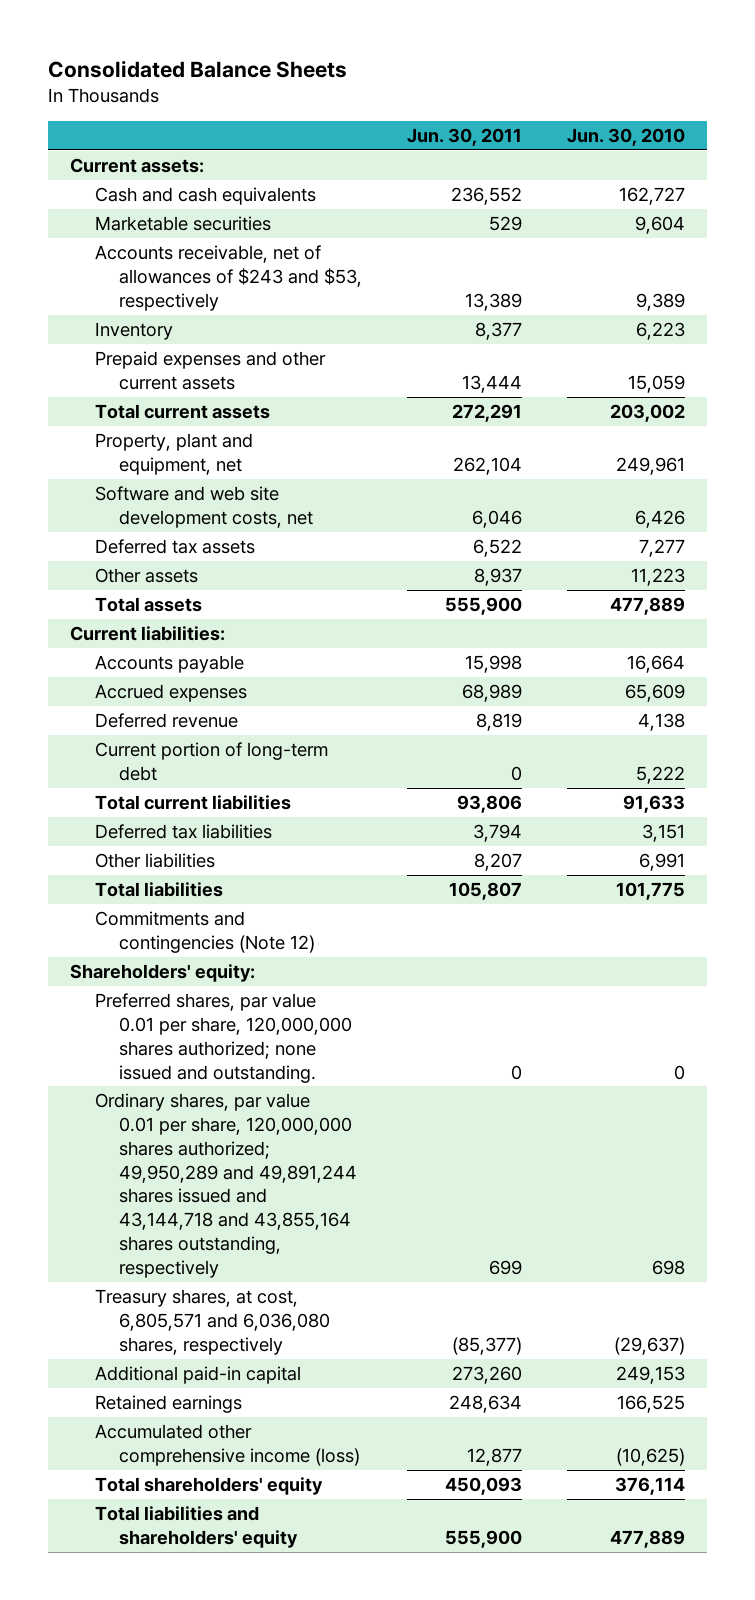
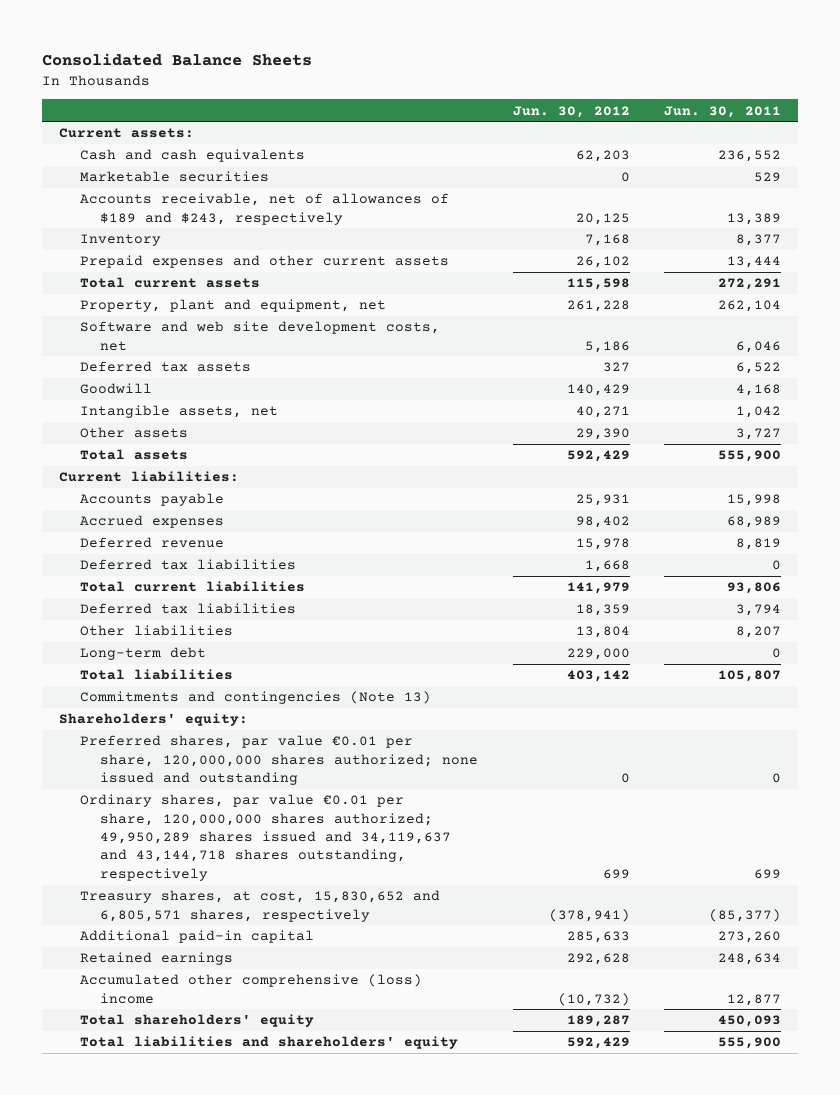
- | Jun. 30, 2011 | Jun. 30, 2010
+ | Jun. 30, 2012 | Jun. 30, 2011
- Accounts receivable, net of allowances of $243 and $53, respectively | 13,389 | 9,389
+ Accounts receivable, net of allowances of $189 and $243, respectively | 20,125 | 13,389
- Other assets | 8,937 | 11,223
+ Goodwill | 140,429 | 4,168
+ Intangible assets, net | 40,271 | 1,042
+ Other assets | 29,390 | 3,727
- Current portion of long-term debt | 0 | 5,222
+ Deferred tax liabilities | 1,668 | 0
+ Long-term debt | 229,000 | 0
- Commitments and contingencies (Note 12)
+ Commitments and contingencies (Note 13)
- Preferred shares, par value 0.01 per share, 120,000,000 shares authorized; none issued and outstanding. | 0 | 0
- Ordinary shares, par value 0.01 per share, 120,000,000 shares authorized; 49,950,289 and 49,891,244 shares issued and 43,144,718 and 43,855,164 shares outstanding, respectively | 699 | 698
- Treasury shares, at cost, 6,805,571 and 6,036,080 shares, respectively | (85,377) | (29,637)
+ Preferred shares, par value €0.01 per share, 120,000,000 shares authorized; none issued and outstanding | 0 | 0
+ Ordinary shares, par value €0.01 per share, 120,000,000 shares authorized; 49,950,289 shares issued and 34,119,637 and 43,144,718 shares outstanding, respectively | 699 | 699
+ Treasury shares, at cost, 15,830,652 and 6,805,571 shares, respectively | (378,941) | (85,377)
- Accumulated other comprehensive income (loss) | 12,877 | (10,625)
+ Accumulated other comprehensive (loss) income | (10,732) | 12,877

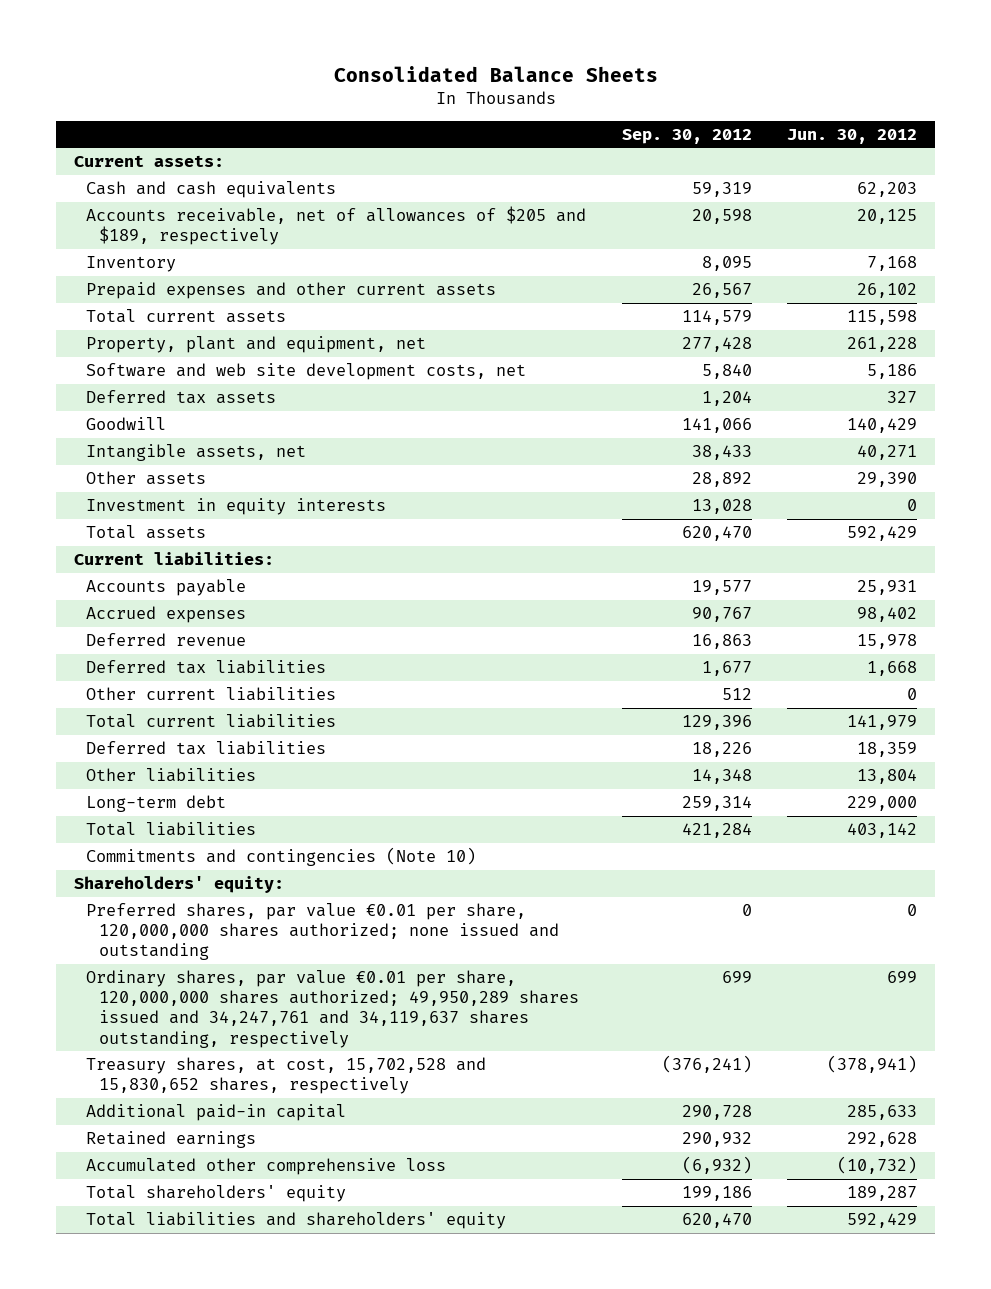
- | Jun. 30, 2012 | Jun. 30, 2011
+ | Sep. 30, 2012 | Jun. 30, 2012
- Marketable securities | 0 | 529
- Accounts receivable, net of allowances of $189 and $243, respectively | 20,125 | 13,389
+ Accounts receivable, net of allowances of $205 and $189, respectively | 20,598 | 20,125
+ Investment in equity interests | 13,028 | 0
+ Other current liabilities | 512 | 0
- Commitments and contingencies (Note 13)
+ Commitments and contingencies (Note 10)
- Ordinary shares, par value €0.01 per share, 120,000,000 shares authorized; 49,950,289 shares issued and 34,119,637 and 43,144,718 shares outstanding, respectively | 699 | 699
- Treasury shares, at cost, 15,830,652 and 6,805,571 shares, respectively | (378,941) | (85,377)
+ Ordinary shares, par value €0.01 per share, 120,000,000 shares authorized; 49,950,289 shares issued and 34,247,761 and 34,119,637 shares outstanding, respectively | 699 | 699
+ Treasury shares, at cost, 15,702,528 and 15,830,652 shares, respectively | (376,241) | (378,941)
- Accumulated other comprehensive (loss) income | (10,732) | 12,877
+ Accumulated other comprehensive loss | (6,932) | (10,732)

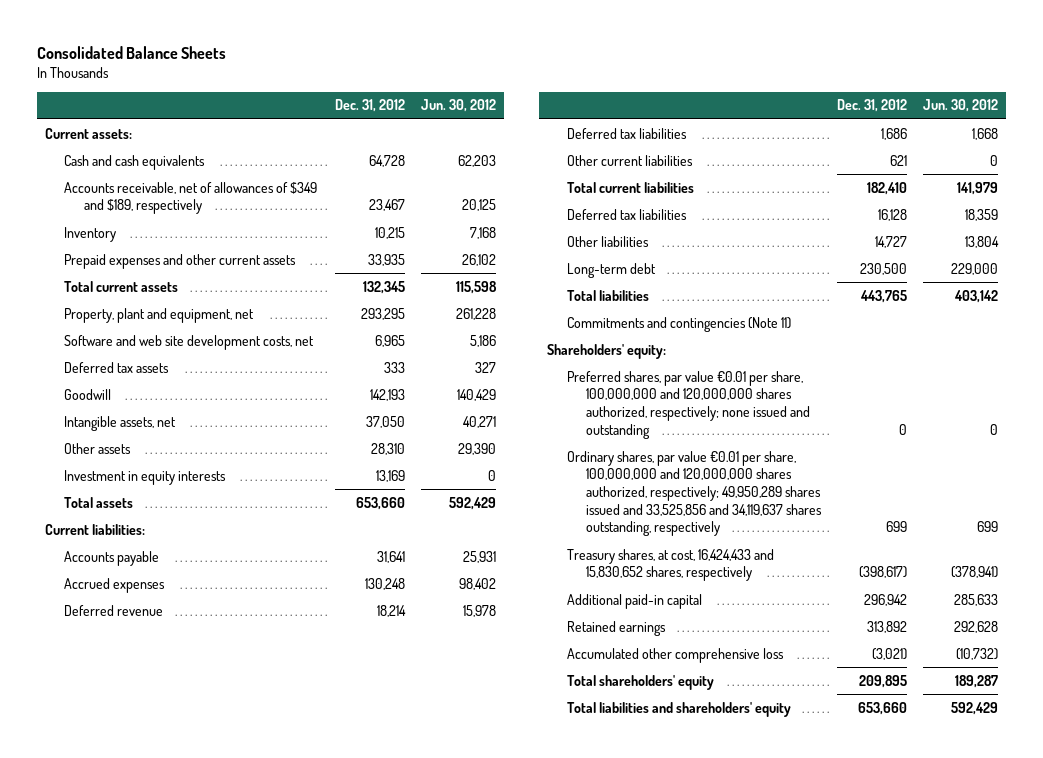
- | Sep. 30, 2012 | Jun. 30, 2012
+ | Dec. 31, 2012 | Jun. 30, 2012
- Accounts receivable, net of allowances of $205 and $189, respectively | 20,598 | 20,125
+ Accounts receivable, net of allowances of $349 and $189, respectively | 23,467 | 20,125
- Commitments and contingencies (Note 10)
+ Commitments and contingencies (Note 11)
- Preferred shares, par value €0.01 per share, 120,000,000 shares authorized; none issued and outstanding | 0 | 0
- Ordinary shares, par value €0.01 per share, 120,000,000 shares authorized; 49,950,289 shares issued and 34,247,761 and 34,119,637 shares outstanding, respectively | 699 | 699
- Treasury shares, at cost, 15,702,528 and 15,830,652 shares, respectively | (376,241) | (378,941)
+ Preferred shares, par value €0.01 per share, 100,000,000 and 120,000,000 shares authorized, respectively; none issued and outstanding | 0 | 0
+ Ordinary shares, par value €0.01 per share, 100,000,000 and 120,000,000 shares authorized, respectively; 49,950,289 shares issued and 33,525,856 and 34,119,637 shares outstanding, respectively | 699 | 699
+ Treasury shares, at cost, 16,424,433 and 15,830,652 shares, respectively | (398,617) | (378,941)

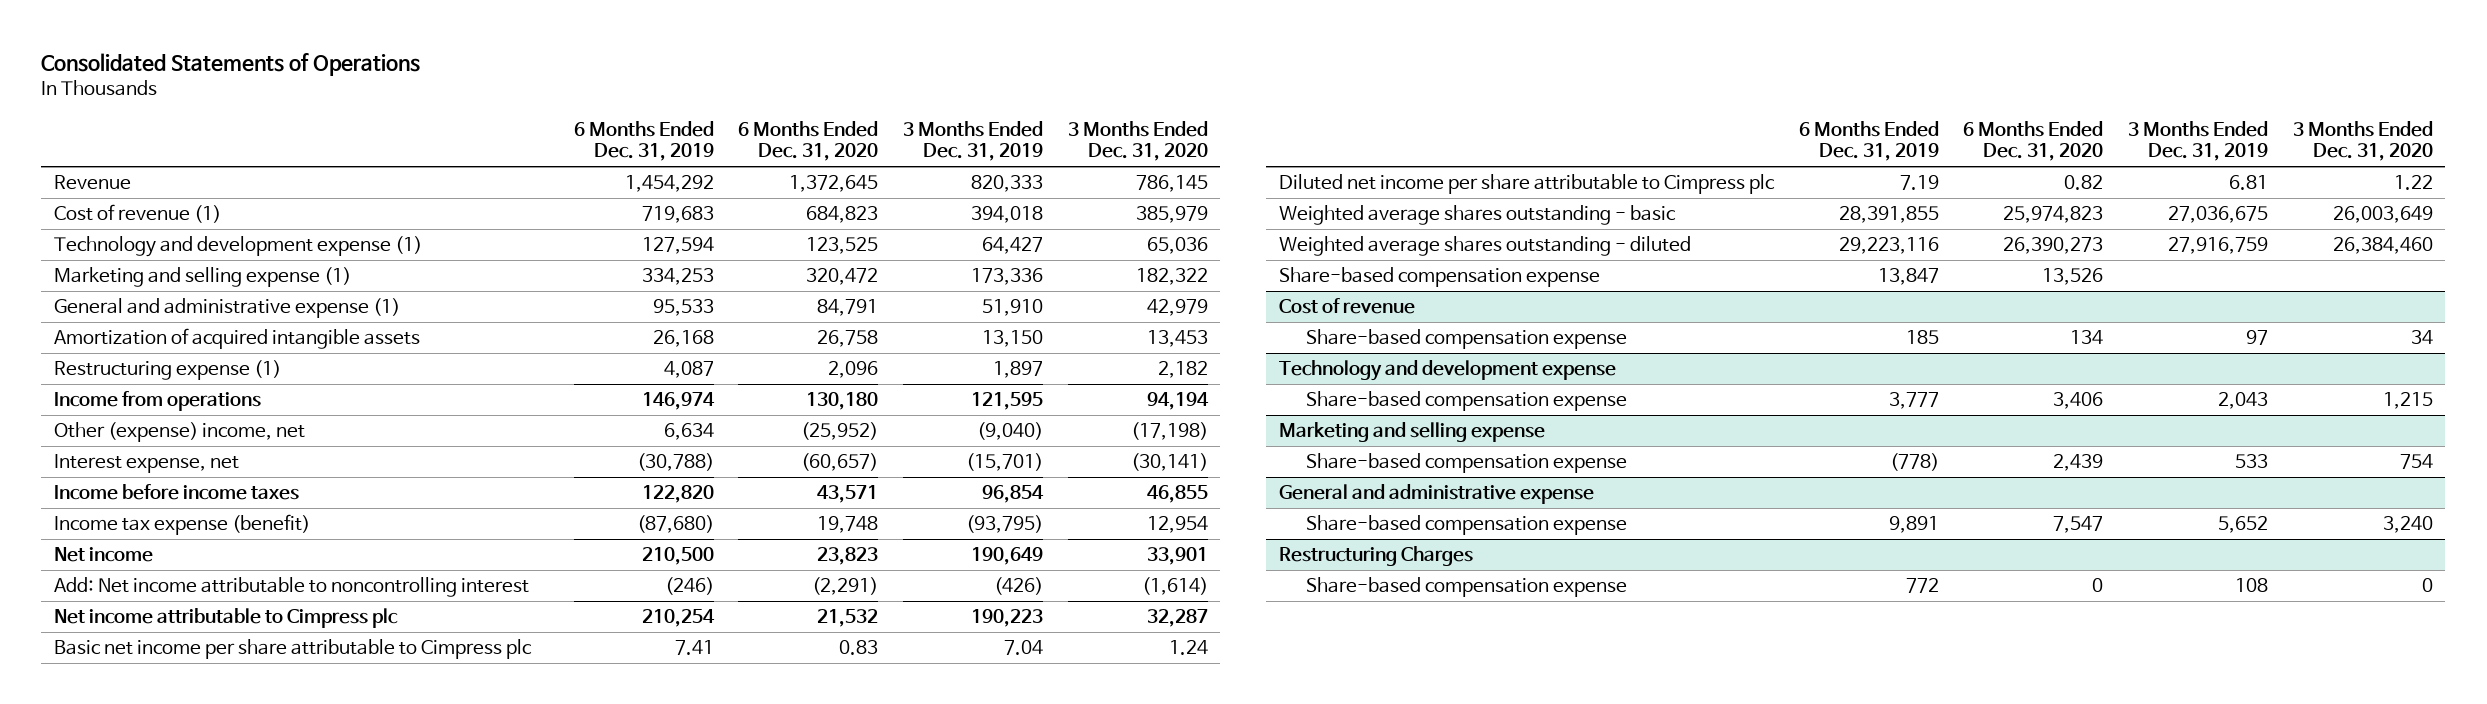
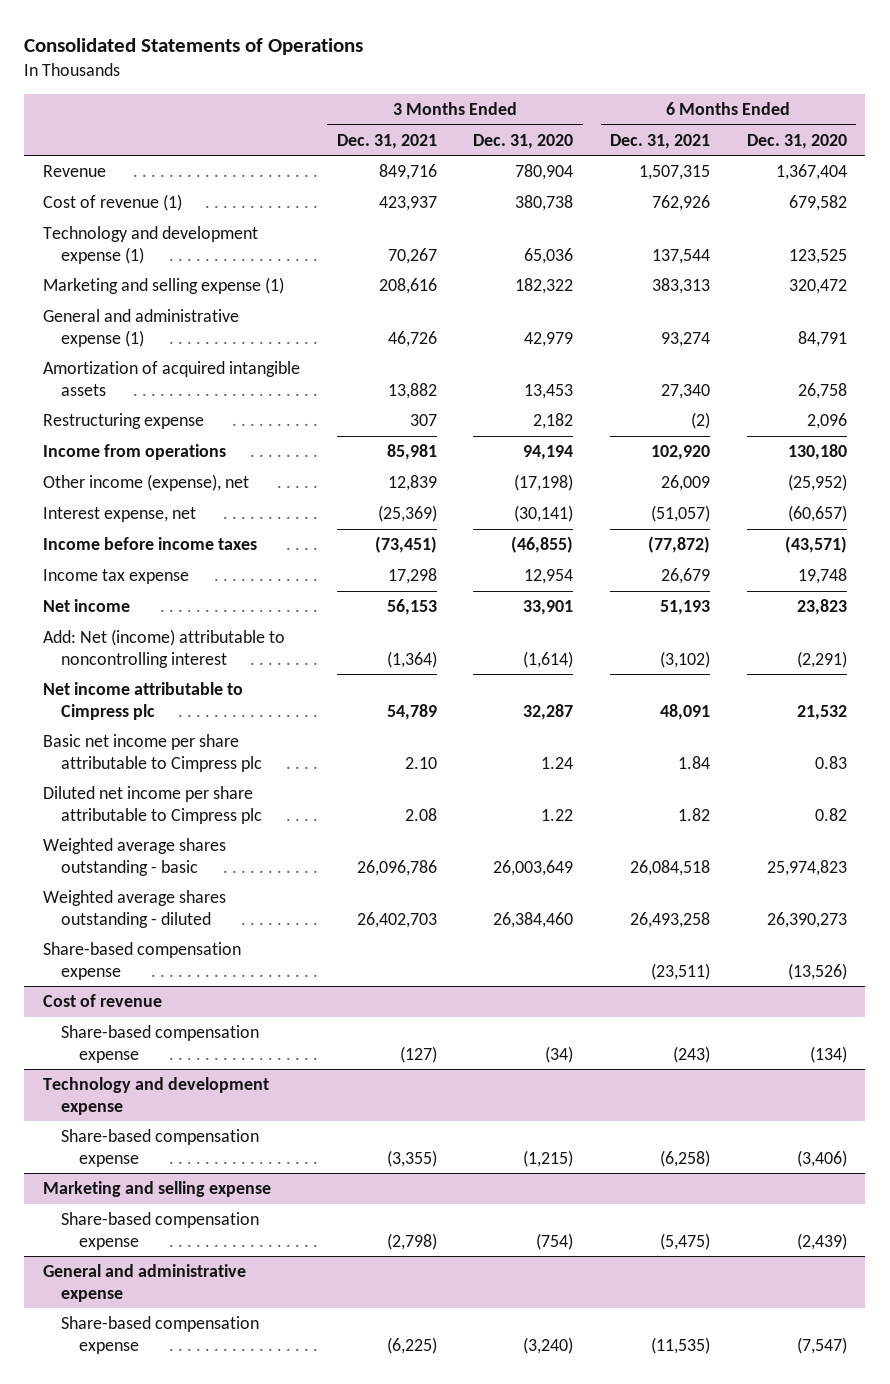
- | 6 Months Ended Dec. 31, 2019 | 6 Months Ended Dec. 31, 2020 | 3 Months Ended Dec. 31, 2019 | 3 Months Ended Dec. 31, 2020
+ | 3 Months Ended Dec. 31, 2021 | 3 Months Ended Dec. 31, 2020 | 6 Months Ended Dec. 31, 2021 | 6 Months Ended Dec. 31, 2020
- Revenue | 1,454,292 | 1,372,645 | 820,333 | 786,145
- Cost of revenue (1) | 719,683 | 684,823 | 394,018 | 385,979
+ Revenue | 849,716 | 780,904 | 1,507,315 | 1,367,404
+ Cost of revenue (1) | 423,937 | 380,738 | 762,926 | 679,582
- Restructuring expense (1) | 4,087 | 2,096 | 1,897 | 2,182
+ Restructuring expense | 307 | 2,182 | (2) | 2,096
- Other (expense) income, net | 6,634 | (25,952) | (9,040) | (17,198)
+ Other income (expense), net | 12,839 | (17,198) | 26,009 | (25,952)
- Income before income taxes | 122,820 | 43,571 | 96,854 | 46,855
- Income tax expense (benefit) | (87,680) | 19,748 | (93,795) | 12,954
+ Income before income taxes | (73,451) | (46,855) | (77,872) | (43,571)
+ Income tax expense | 17,298 | 12,954 | 26,679 | 19,748
- Add: Net income attributable to noncontrolling interest | (246) | (2,291) | (426) | (1,614)
+ Add: Net (income) attributable to noncontrolling interest | (1,364) | (1,614) | (3,102) | (2,291)
- Share-based compensation expense | 13,847 | 13,526 | |
+ Share-based compensation expense | | | (23,511) | (13,526)
@ Cost of revenue
- Share-based compensation expense | 185 | 134 | 97 | 34
+ Share-based compensation expense | (127) | (34) | (243) | (134)
@ Technology and development expense
- Share-based compensation expense | 3,777 | 3,406 | 2,043 | 1,215
+ Share-based compensation expense | (3,355) | (1,215) | (6,258) | (3,406)
@ Marketing and selling expense
- Share-based compensation expense | (778) | 2,439 | 533 | 754
+ Share-based compensation expense | (2,798) | (754) | (5,475) | (2,439)
@ General and administrative expense
- Share-based compensation expense | 9,891 | 7,547 | 5,652 | 3,240
- Restructuring Charges
- Share-based compensation expense | 772 | 0 | 108 | 0
@ General and administrative expense
+ Share-based compensation expense | (6,225) | (3,240) | (11,535) | (7,547)

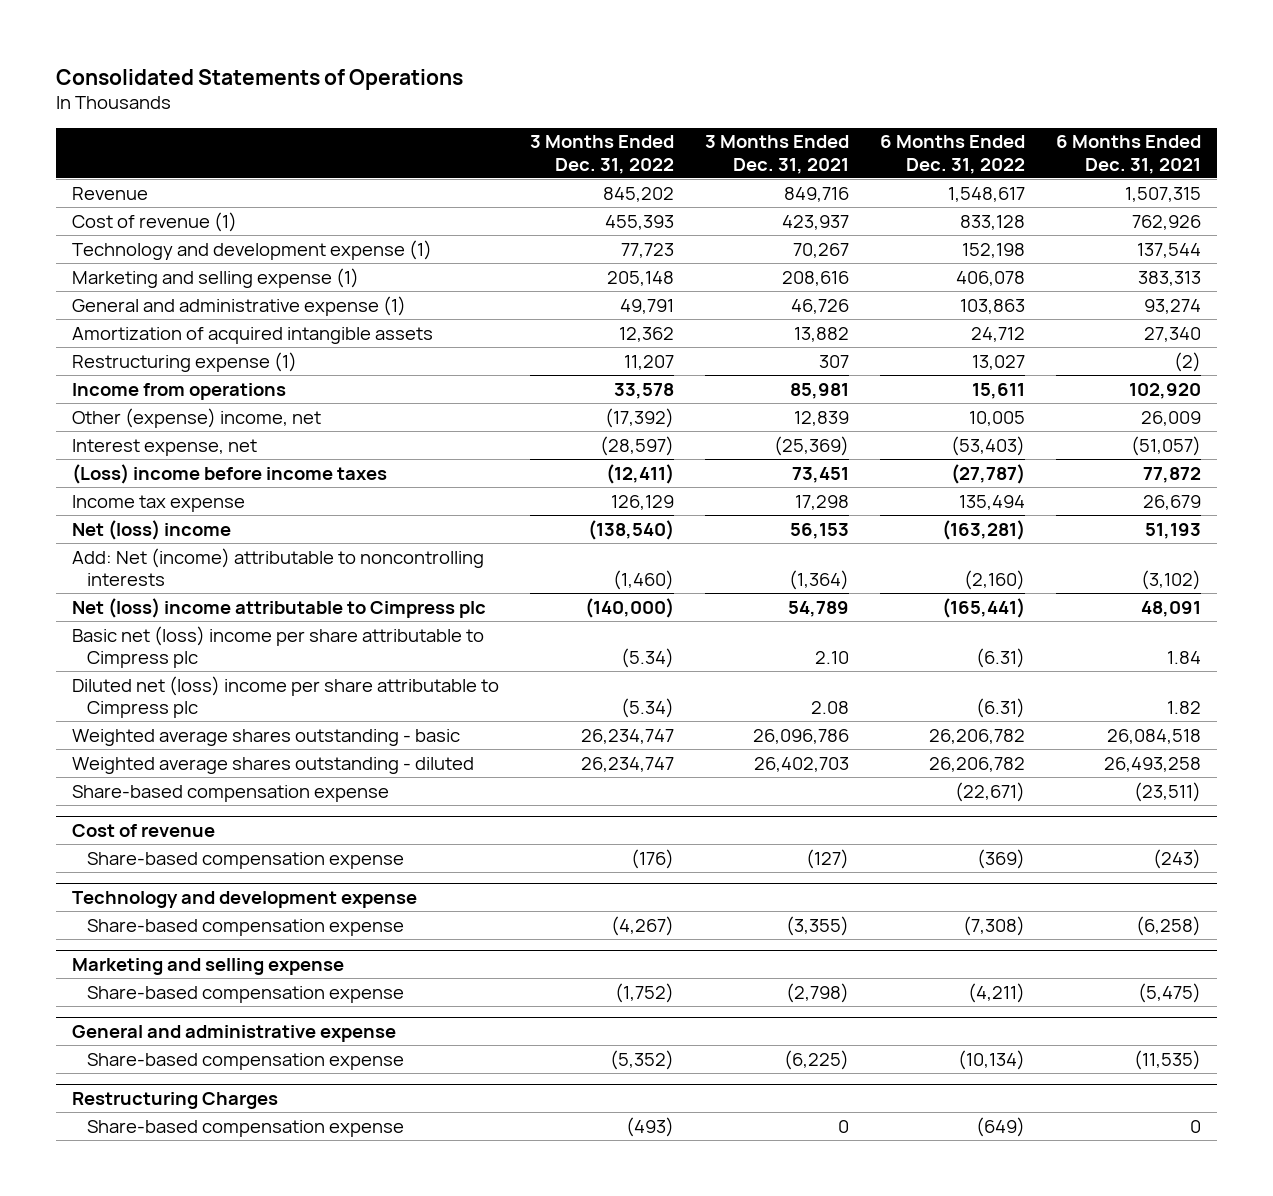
- | 3 Months Ended Dec. 31, 2021 | 3 Months Ended Dec. 31, 2020 | 6 Months Ended Dec. 31, 2021 | 6 Months Ended Dec. 31, 2020
+ | 3 Months Ended Dec. 31, 2022 | 3 Months Ended Dec. 31, 2021 | 6 Months Ended Dec. 31, 2022 | 6 Months Ended Dec. 31, 2021
- Restructuring expense | 307 | 2,182 | (2) | 2,096
+ Restructuring expense (1) | 11,207 | 307 | 13,027 | (2)
- Other income (expense), net | 12,839 | (17,198) | 26,009 | (25,952)
+ Other (expense) income, net | (17,392) | 12,839 | 10,005 | 26,009
- Income before income taxes | (73,451) | (46,855) | (77,872) | (43,571)
+ (Loss) income before income taxes | (12,411) | 73,451 | (27,787) | 77,872
- Net income | 56,153 | 33,901 | 51,193 | 23,823
- Add: Net (income) attributable to noncontrolling interest | (1,364) | (1,614) | (3,102) | (2,291)
- Net income attributable to Cimpress plc | 54,789 | 32,287 | 48,091 | 21,532
- Basic net income per share attributable to Cimpress plc | 2.10 | 1.24 | 1.84 | 0.83
- Diluted net income per share attributable to Cimpress plc | 2.08 | 1.22 | 1.82 | 0.82
+ Net (loss) income | (138,540) | 56,153 | (163,281) | 51,193
+ Add: Net (income) attributable to noncontrolling interests | (1,460) | (1,364) | (2,160) | (3,102)
+ Net (loss) income attributable to Cimpress plc | (140,000) | 54,789 | (165,441) | 48,091
+ Basic net (loss) income per share attributable to Cimpress plc | (5.34) | 2.10 | (6.31) | 1.84
+ Diluted net (loss) income per share attributable to Cimpress plc | (5.34) | 2.08 | (6.31) | 1.82
+ Restructuring Charges
+ Share-based compensation expense | (493) | 0 | (649) | 0

